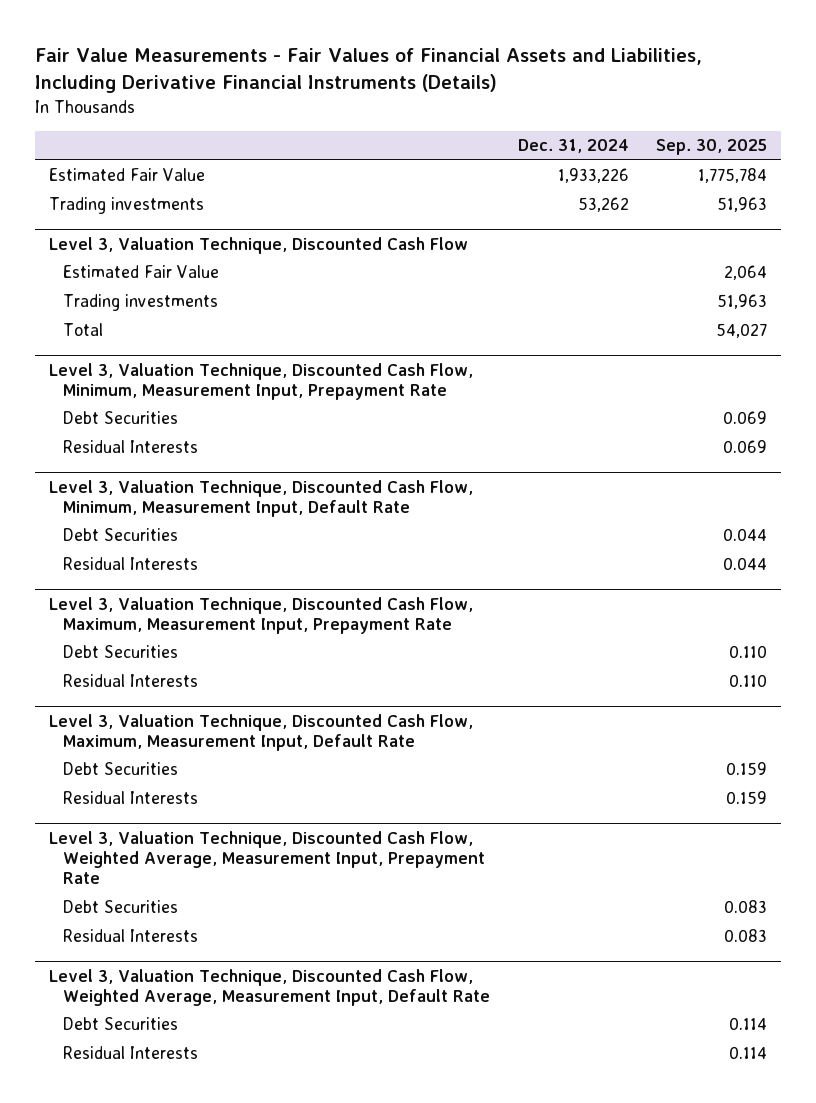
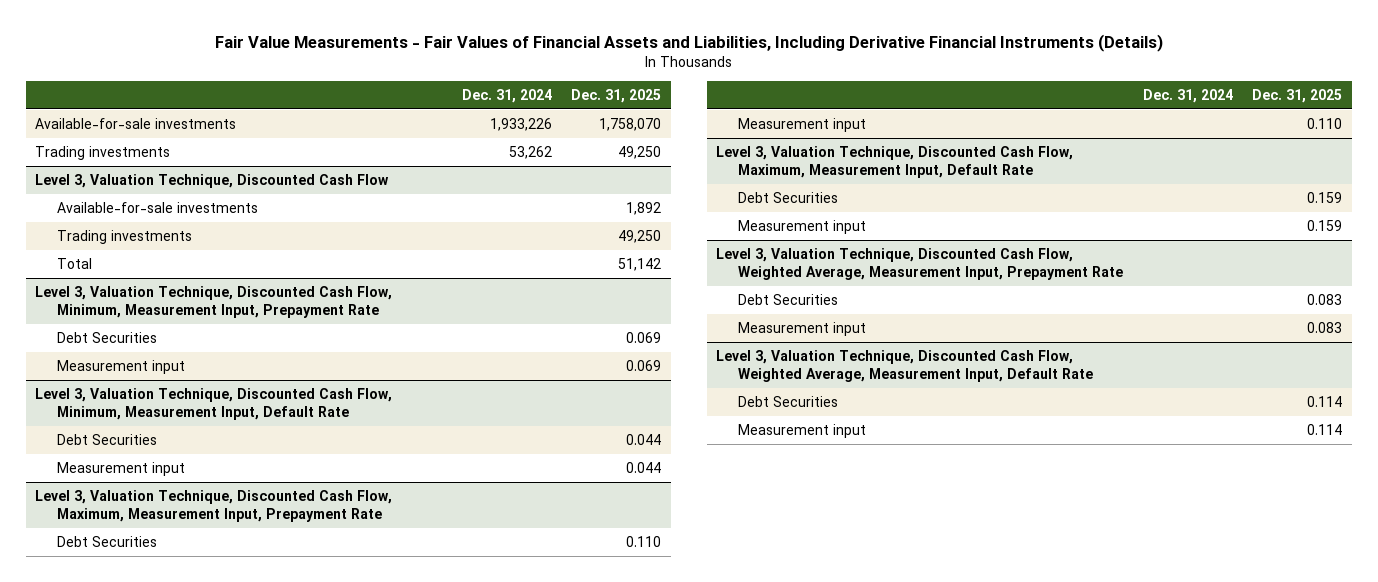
- | Dec. 31, 2024 | Sep. 30, 2025
+ | Dec. 31, 2024 | Dec. 31, 2025
- Estimated Fair Value | 1,933,226 | 1,775,784
+ Available-for-sale investments | 1,933,226 | 1,758,070
@ Level 3, Valuation Technique, Discounted Cash Flow
- Estimated Fair Value | | 2,064
+ Available-for-sale investments | | 1,892
@ Level 3, Valuation Technique, Discounted Cash Flow, Minimum, Measurement Input, Prepayment Rate
- Residual Interests | | 0.069
+ Measurement input | | 0.069
@ Level 3, Valuation Technique, Discounted Cash Flow, Minimum, Measurement Input, Default Rate
- Residual Interests | | 0.044
+ Measurement input | | 0.044
@ Level 3, Valuation Technique, Discounted Cash Flow, Maximum, Measurement Input, Prepayment Rate
- Residual Interests | | 0.110
+ Measurement input | | 0.110
@ Level 3, Valuation Technique, Discounted Cash Flow, Maximum, Measurement Input, Default Rate
- Residual Interests | | 0.159
+ Measurement input | | 0.159
@ Level 3, Valuation Technique, Discounted Cash Flow, Weighted Average, Measurement Input, Prepayment Rate
- Residual Interests | | 0.083
+ Measurement input | | 0.083
@ Level 3, Valuation Technique, Discounted Cash Flow, Weighted Average, Measurement Input, Default Rate
- Residual Interests | | 0.114
+ Measurement input | | 0.114

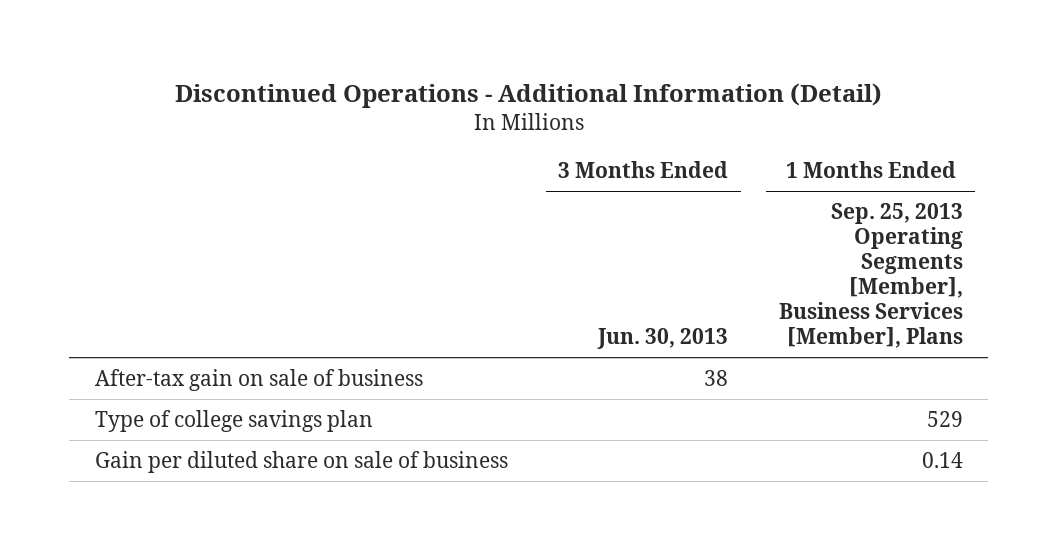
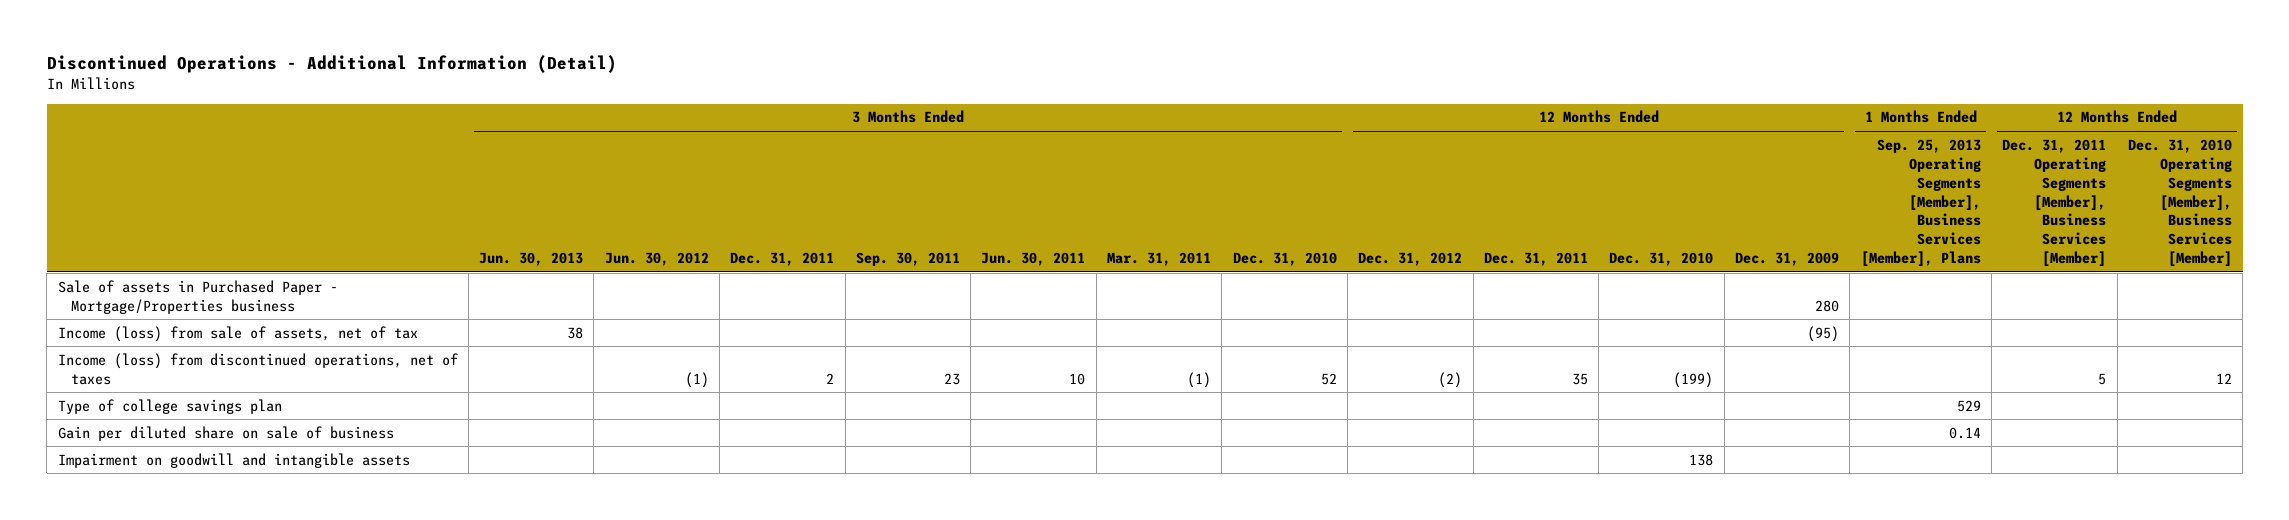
- | 3 Months Ended Jun. 30, 2013 | 1 Months Ended Sep. 25, 2013 Operating Segments [Member], Business Services [Member], Plans
+ | 3 Months Ended Jun. 30, 2013 | 3 Months Ended Jun. 30, 2012 | 3 Months Ended Dec. 31, 2011 | 3 Months Ended Sep. 30, 2011 | 3 Months Ended Jun. 30, 2011 | 3 Months Ended Mar. 31, 2011 | 3 Months Ended Dec. 31, 2010 | 12 Months Ended Dec. 31, 2012 | 12 Months Ended Dec. 31, 2011 | 12 Months Ended Dec. 31, 2010 | 12 Months Ended Dec. 31, 2009 | 1 Months Ended Sep. 25, 2013 Operating Segments [Member], Business Services [Member], Plans | 12 Months Ended Dec. 31, 2011 Operating Segments [Member], Business Services [Member] | 12 Months Ended Dec. 31, 2010 Operating Segments [Member], Business Services [Member]
- After-tax gain on sale of business | 38 |
+ Sale of assets in Purchased Paper - Mortgage/Properties business | | | | | | | | | | | 280 | | |
+ Income (loss) from sale of assets, net of tax | 38 | | | | | | | | | | (95) | | |
+ Income (loss) from discontinued operations, net of taxes | | (1) | 2 | 23 | 10 | (1) | 52 | (2) | 35 | (199) | | | 5 | 12
+ Impairment on goodwill and intangible assets | | | | | | | | | | 138 | | | |

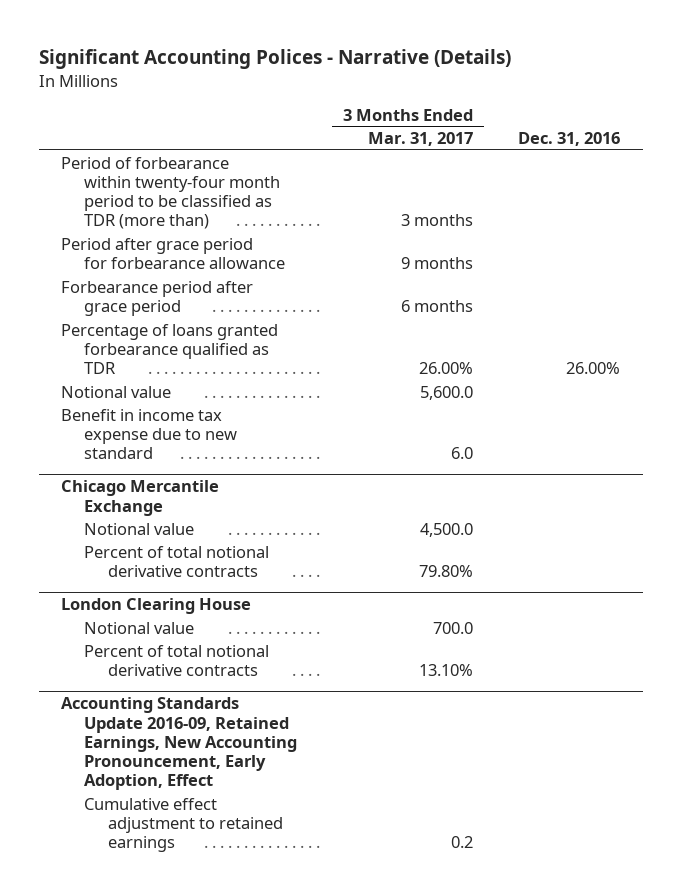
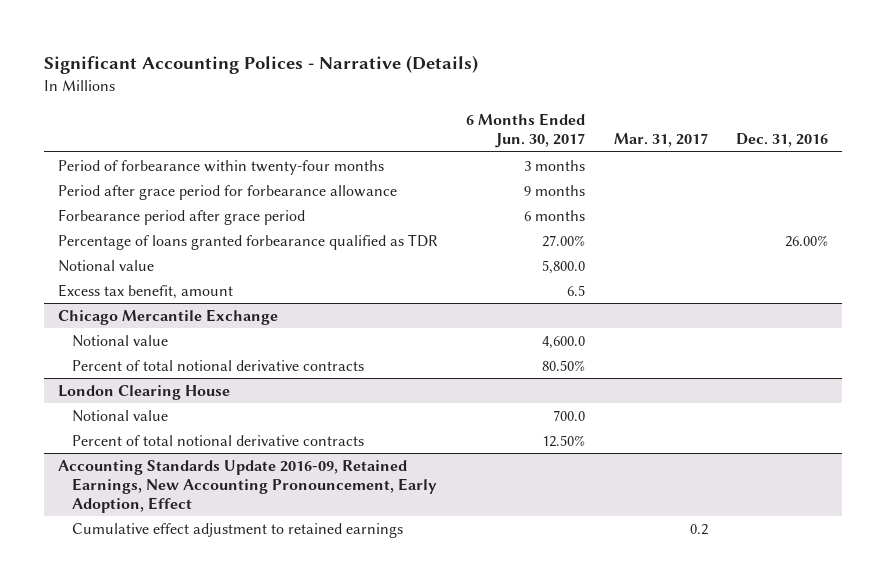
- | 3 Months Ended Mar. 31, 2017 | Dec. 31, 2016
+ | 6 Months Ended Jun. 30, 2017 | Mar. 31, 2017 | Dec. 31, 2016
- Period of forbearance within twenty-four month period to be classified as TDR (more than) | 3 months |
+ Period of forbearance within twenty-four months | 3 months | |
- Benefit in income tax expense due to new standard | 6.0 |
+ Excess tax benefit, amount | 6.5 | |

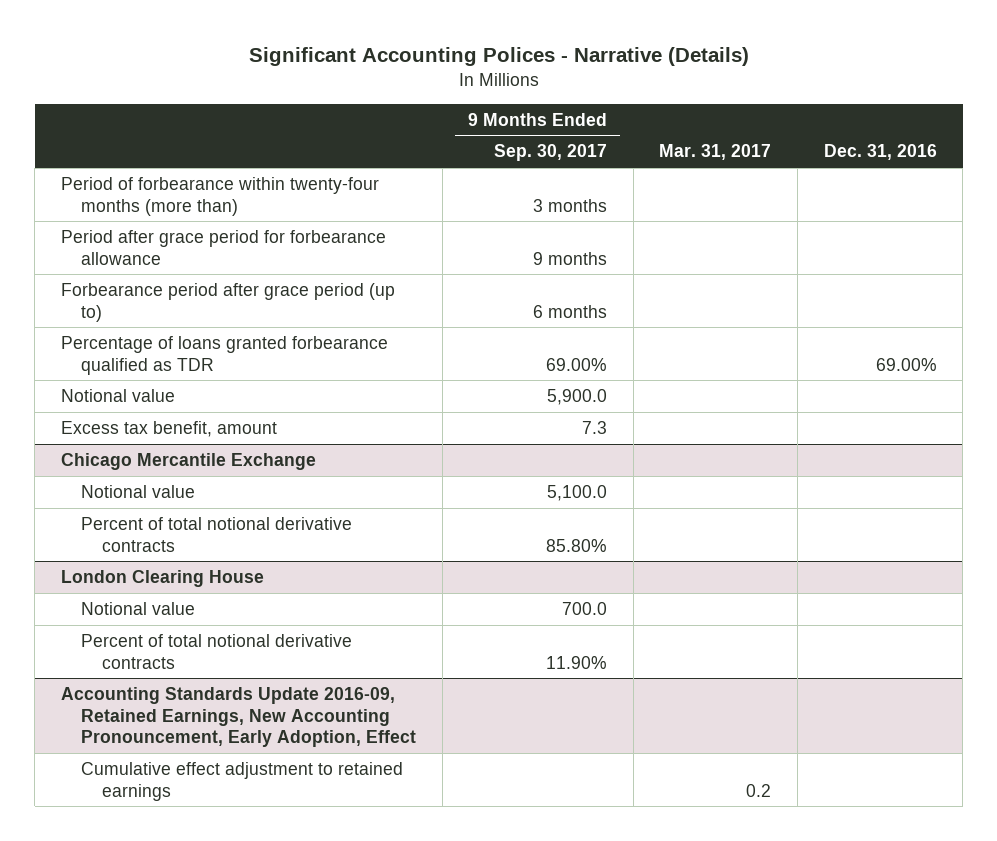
- | 6 Months Ended Jun. 30, 2017 | Mar. 31, 2017 | Dec. 31, 2016
+ | 9 Months Ended Sep. 30, 2017 | Mar. 31, 2017 | Dec. 31, 2016
- Period of forbearance within twenty-four months | 3 months | |
+ Period of forbearance within twenty-four months (more than) | 3 months | |
- Forbearance period after grace period | 6 months | |
- Percentage of loans granted forbearance qualified as TDR | 27.00% | | 26.00%
+ Forbearance period after grace period (up to) | 6 months | |
+ Percentage of loans granted forbearance qualified as TDR | 69.00% | | 69.00%

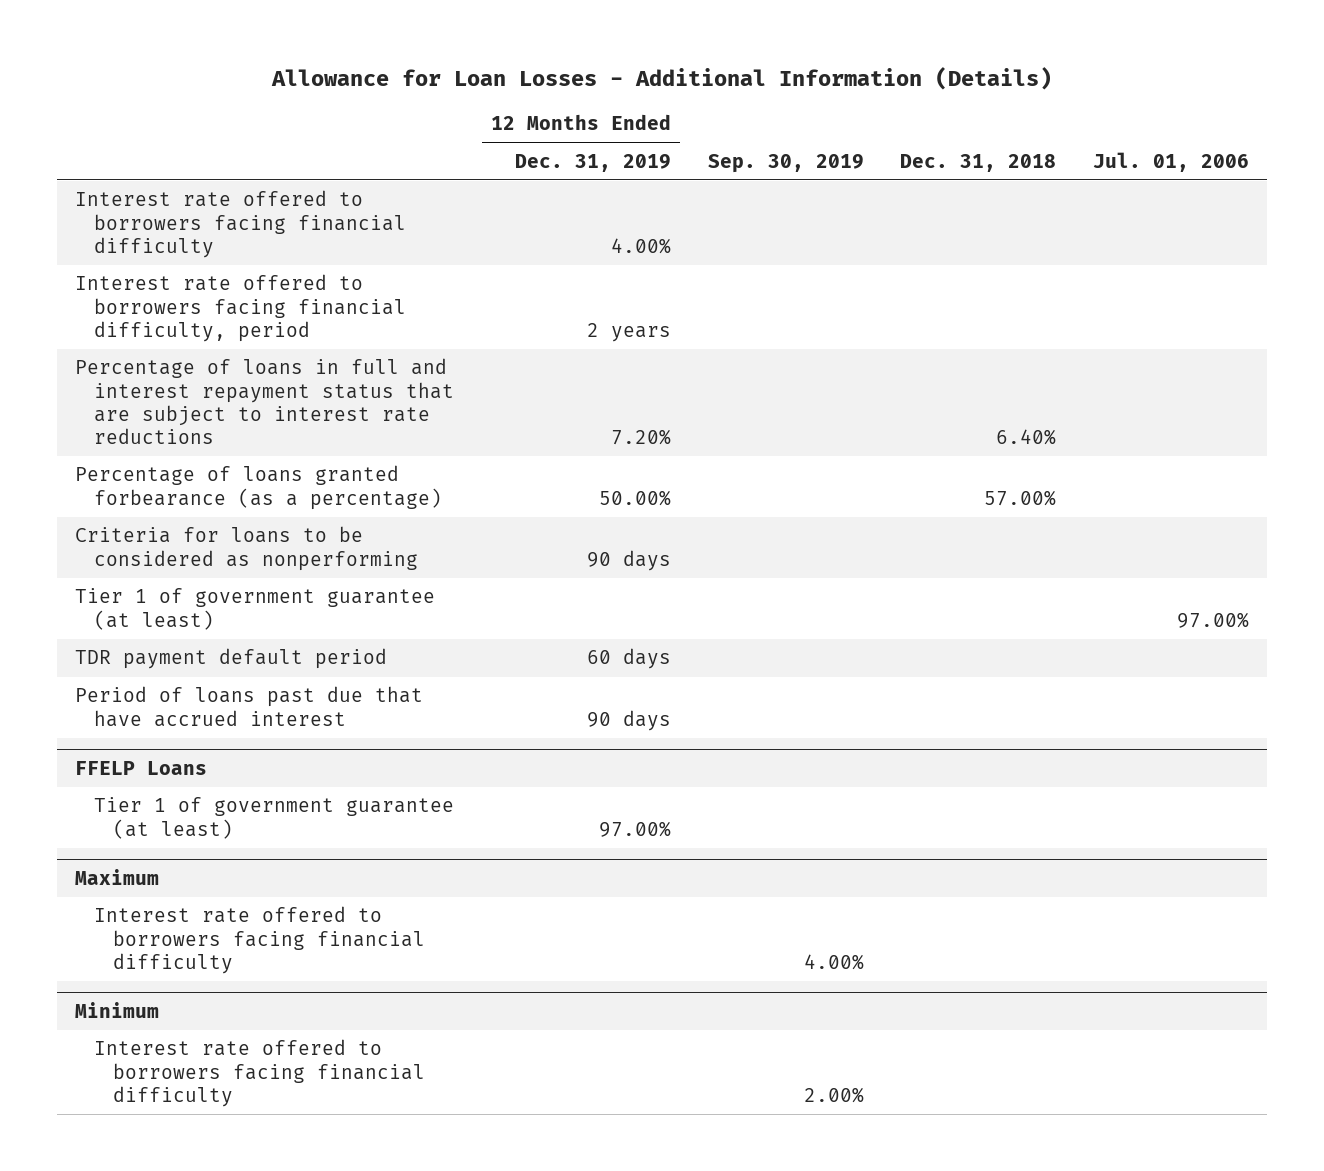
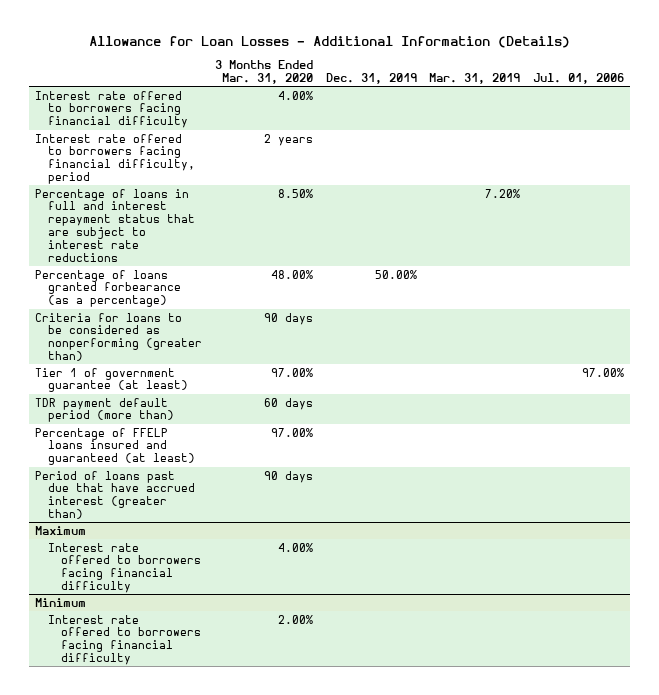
- | 12 Months Ended Dec. 31, 2019 | Sep. 30, 2019 | Dec. 31, 2018 | Jul. 01, 2006
+ | 3 Months Ended Mar. 31, 2020 | Dec. 31, 2019 | Mar. 31, 2019 | Jul. 01, 2006
- Criteria for loans to be considered as nonperforming | 90 days | | |
+ Criteria for loans to be considered as nonperforming (greater than) | 90 days | | |
- TDR payment default period | 60 days | | |
- Period of loans past due that have accrued interest | 90 days | | |
- FFELP Loans
- Tier 1 of government guarantee (at least) | 97.00% | | |
+ TDR payment default period (more than) | 60 days | | |
+ Percentage of FFELP loans insured and guaranteed (at least) | 97.00% | | |
+ Period of loans past due that have accrued interest (greater than) | 90 days | | |

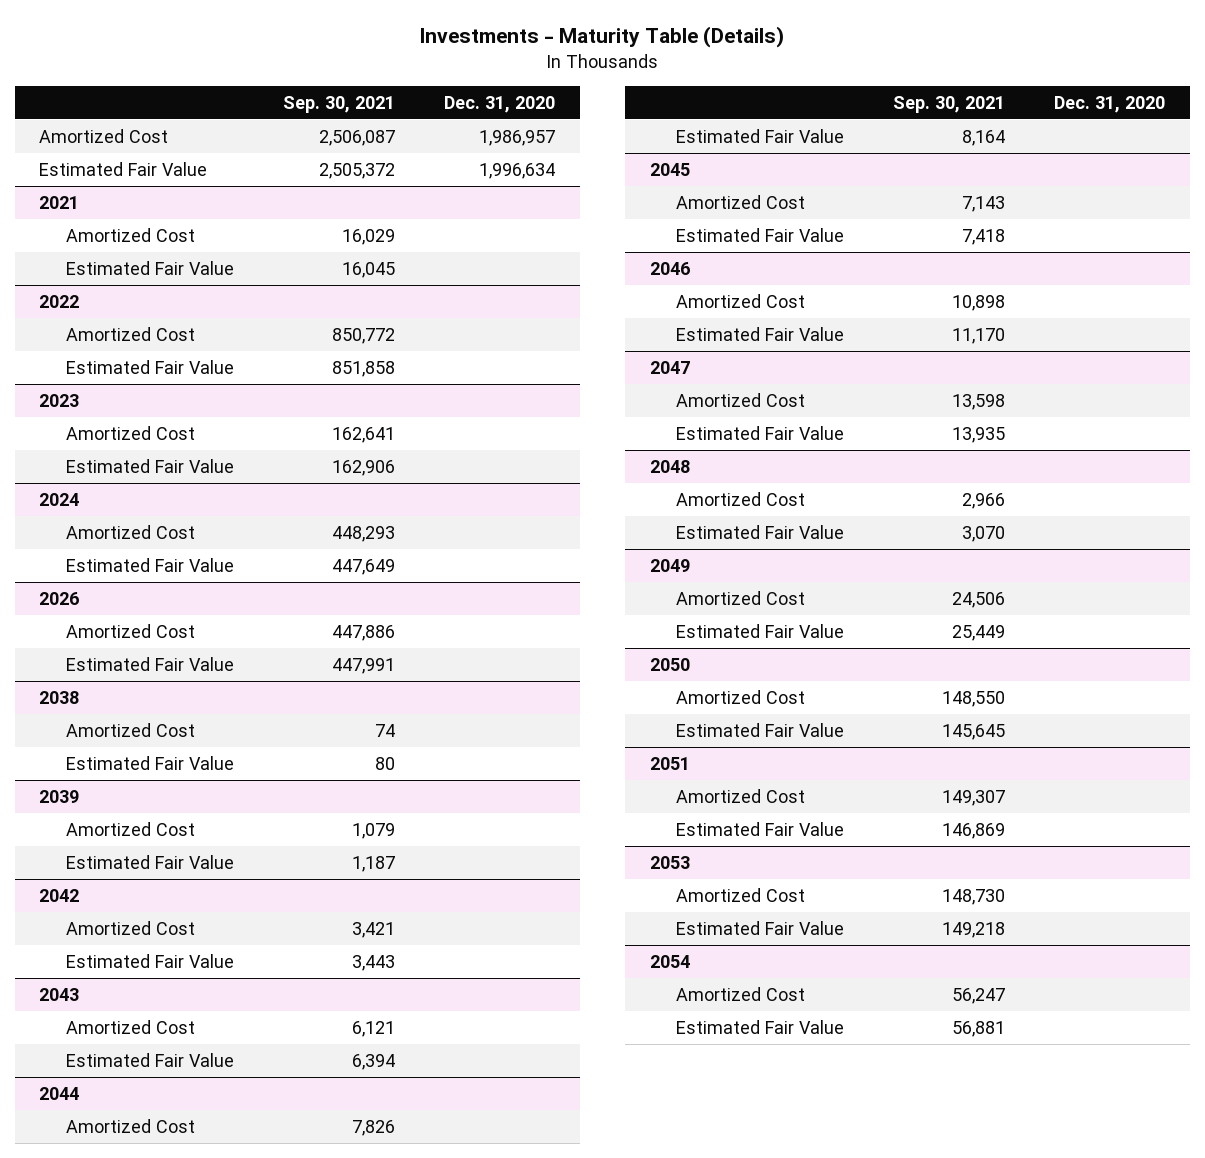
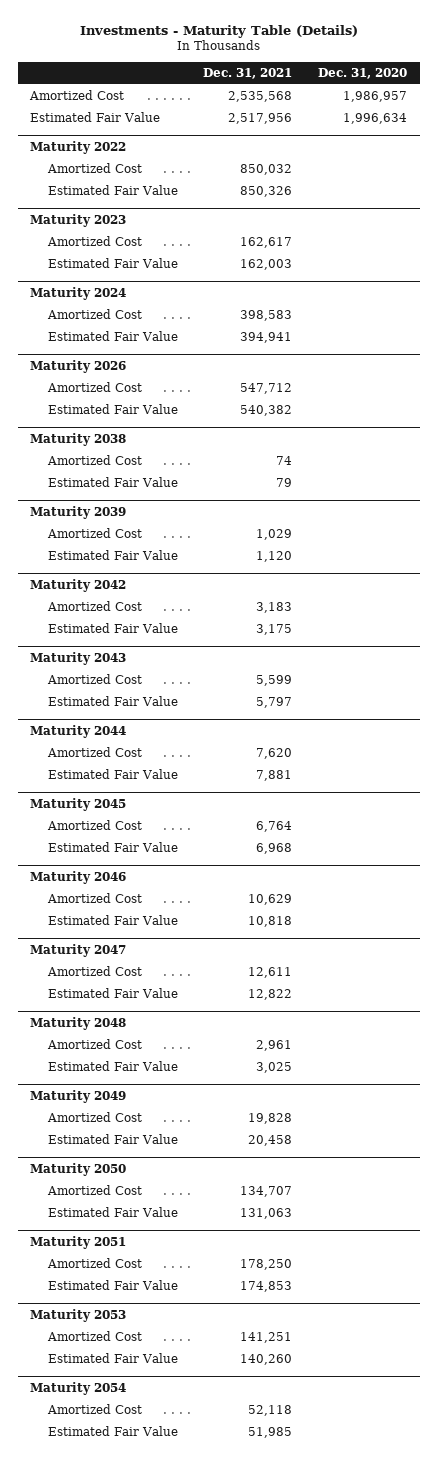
- | Sep. 30, 2021 | Dec. 31, 2020
+ | Dec. 31, 2021 | Dec. 31, 2020
- 2021
- Amortized Cost | 16,029 |
- Estimated Fair Value | 16,045 |
- 2022
+ Maturity 2022
- 2023
+ Maturity 2023
- 2024
+ Maturity 2024
- 2026
+ Maturity 2026
- 2038
+ Maturity 2038
- 2039
+ Maturity 2039
- 2042
+ Maturity 2042
- 2043
+ Maturity 2043
- 2044
+ Maturity 2044
- 2045
+ Maturity 2045
- 2046
+ Maturity 2046
- 2047
+ Maturity 2047
- 2048
+ Maturity 2048
- 2049
+ Maturity 2049
- 2050
+ Maturity 2050
- 2051
+ Maturity 2051
- 2053
+ Maturity 2053
- 2054
+ Maturity 2054

